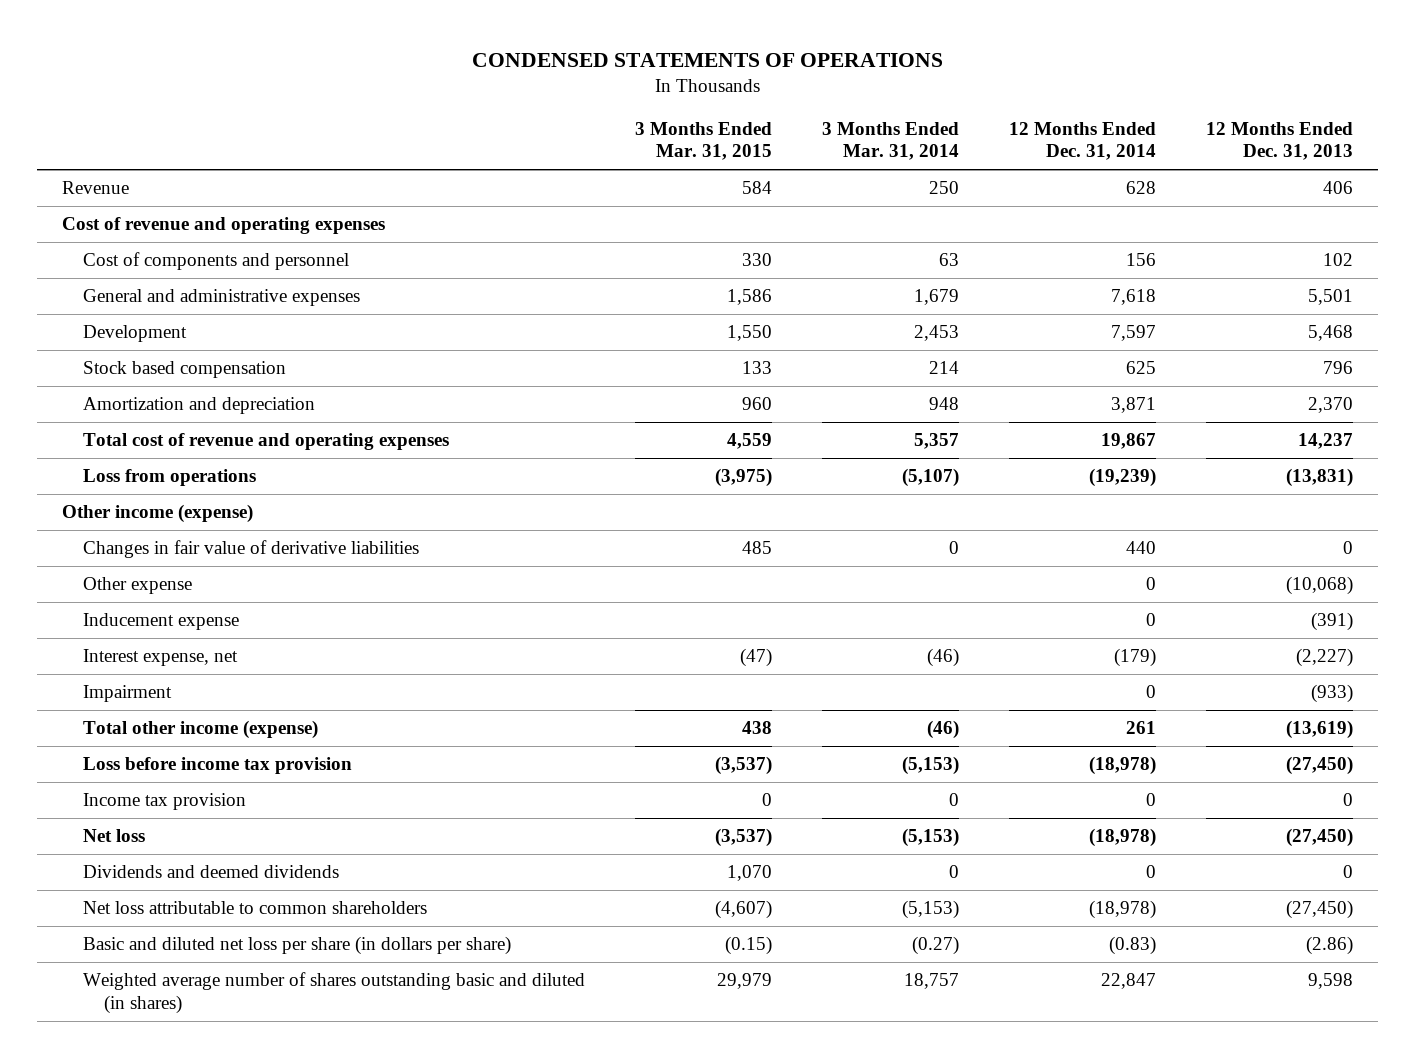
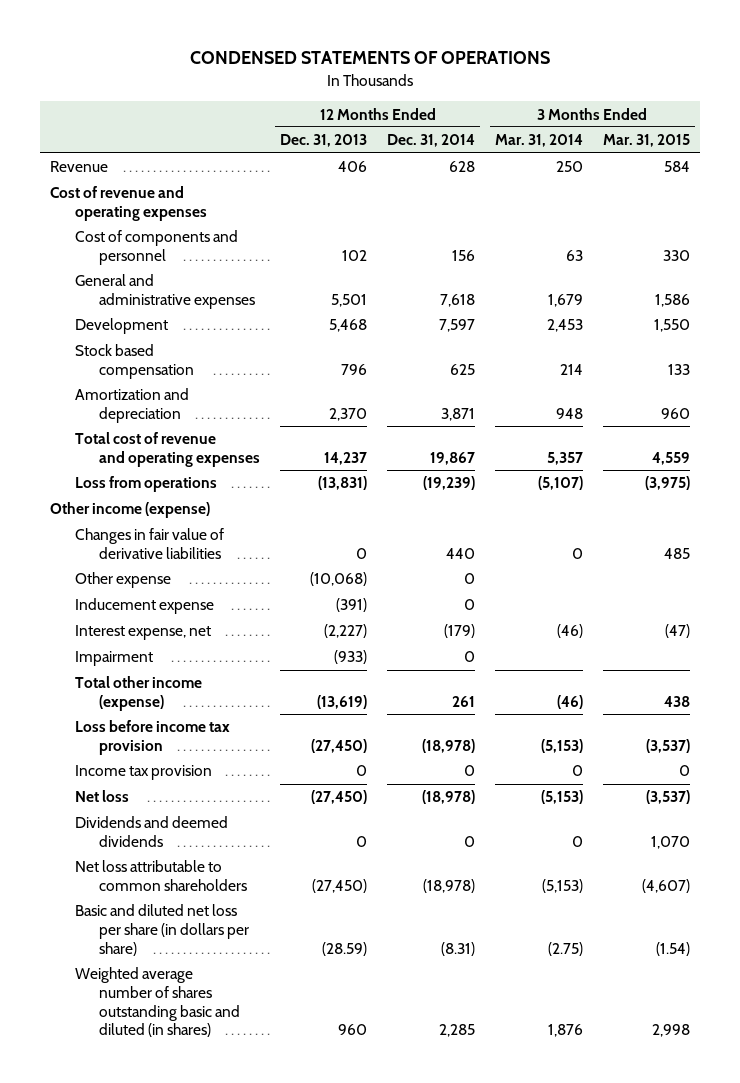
- | 3 Months Ended Mar. 31, 2015 | 3 Months Ended Mar. 31, 2014 | 12 Months Ended Dec. 31, 2014 | 12 Months Ended Dec. 31, 2013
+ | 12 Months Ended Dec. 31, 2013 | 12 Months Ended Dec. 31, 2014 | 3 Months Ended Mar. 31, 2014 | 3 Months Ended Mar. 31, 2015
- Basic and diluted net loss per share (in dollars per share) | (0.15) | (0.27) | (0.83) | (2.86)
- Weighted average number of shares outstanding basic and diluted (in shares) | 29,979 | 18,757 | 22,847 | 9,598
+ Basic and diluted net loss per share (in dollars per share) | (28.59) | (8.31) | (2.75) | (1.54)
+ Weighted average number of shares outstanding basic and diluted (in shares) | 960 | 2,285 | 1,876 | 2,998

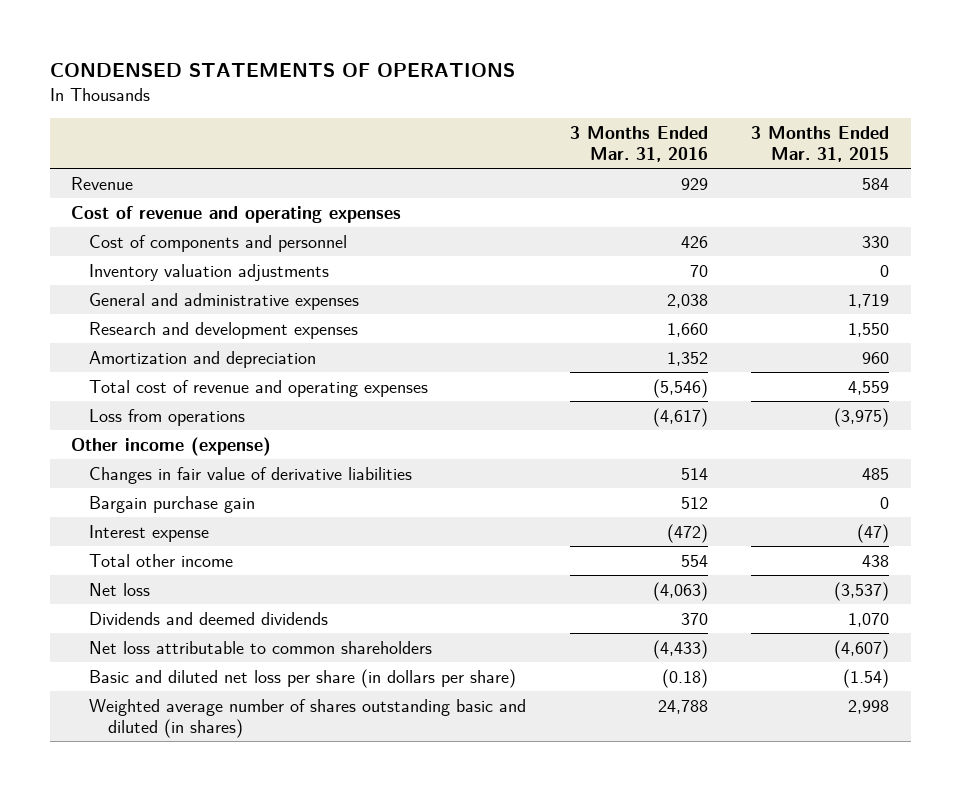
- | 12 Months Ended Dec. 31, 2013 | 12 Months Ended Dec. 31, 2014 | 3 Months Ended Mar. 31, 2014 | 3 Months Ended Mar. 31, 2015
+ | 3 Months Ended Mar. 31, 2016 | 3 Months Ended Mar. 31, 2015
- General and administrative expenses | 5,501 | 7,618 | 1,679 | 1,586
- Development | 5,468 | 7,597 | 2,453 | 1,550
- Stock based compensation | 796 | 625 | 214 | 133
+ Inventory valuation adjustments | 70 | 0
+ General and administrative expenses | 2,038 | 1,719
+ Research and development expenses | 1,660 | 1,550
- Other expense | (10,068) | 0 | |
- Inducement expense | (391) | 0 | |
- Interest expense, net | (2,227) | (179) | (46) | (47)
- Impairment | (933) | 0 | |
- Total other income (expense) | (13,619) | 261 | (46) | 438
- Loss before income tax provision | (27,450) | (18,978) | (5,153) | (3,537)
- Income tax provision | 0 | 0 | 0 | 0
+ Bargain purchase gain | 512 | 0
+ Interest expense | (472) | (47)
+ Total other income | 554 | 438

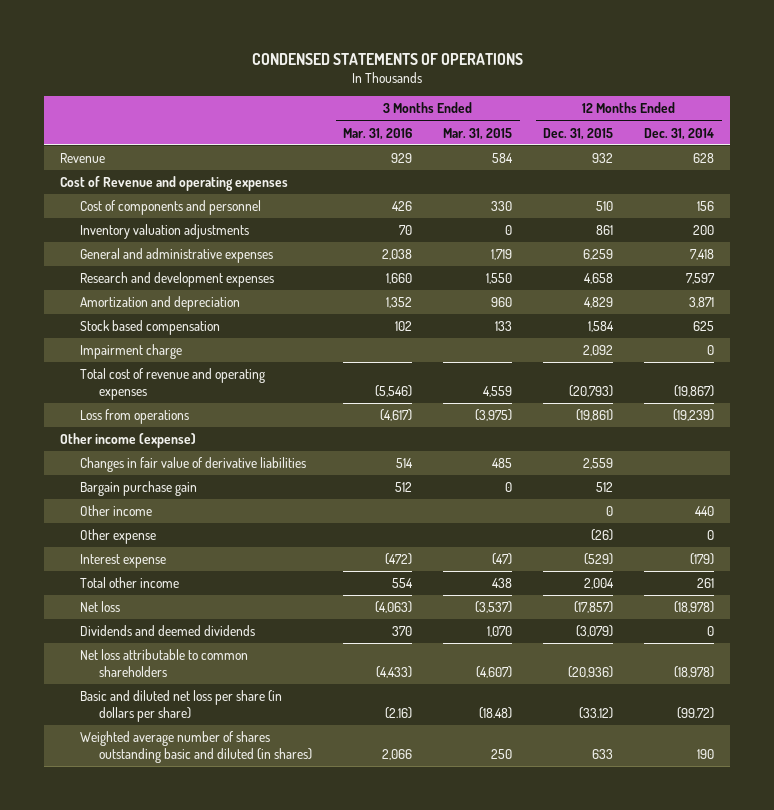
- | 3 Months Ended Mar. 31, 2016 | 3 Months Ended Mar. 31, 2015
+ | 3 Months Ended Mar. 31, 2016 | 3 Months Ended Mar. 31, 2015 | 12 Months Ended Dec. 31, 2015 | 12 Months Ended Dec. 31, 2014
- Cost of revenue and operating expenses
+ Cost of Revenue and operating expenses
+ Stock based compensation | 102 | 133 | 1,584 | 625
+ Impairment charge | | | 2,092 | 0
+ Other income | | | 0 | 440
+ Other expense | | | (26) | 0
- Basic and diluted net loss per share (in dollars per share) | (0.18) | (1.54)
- Weighted average number of shares outstanding basic and diluted (in shares) | 24,788 | 2,998
+ Basic and diluted net loss per share (in dollars per share) | (2.16) | (18.48) | (33.12) | (99.72)
+ Weighted average number of shares outstanding basic and diluted (in shares) | 2,066 | 250 | 633 | 190

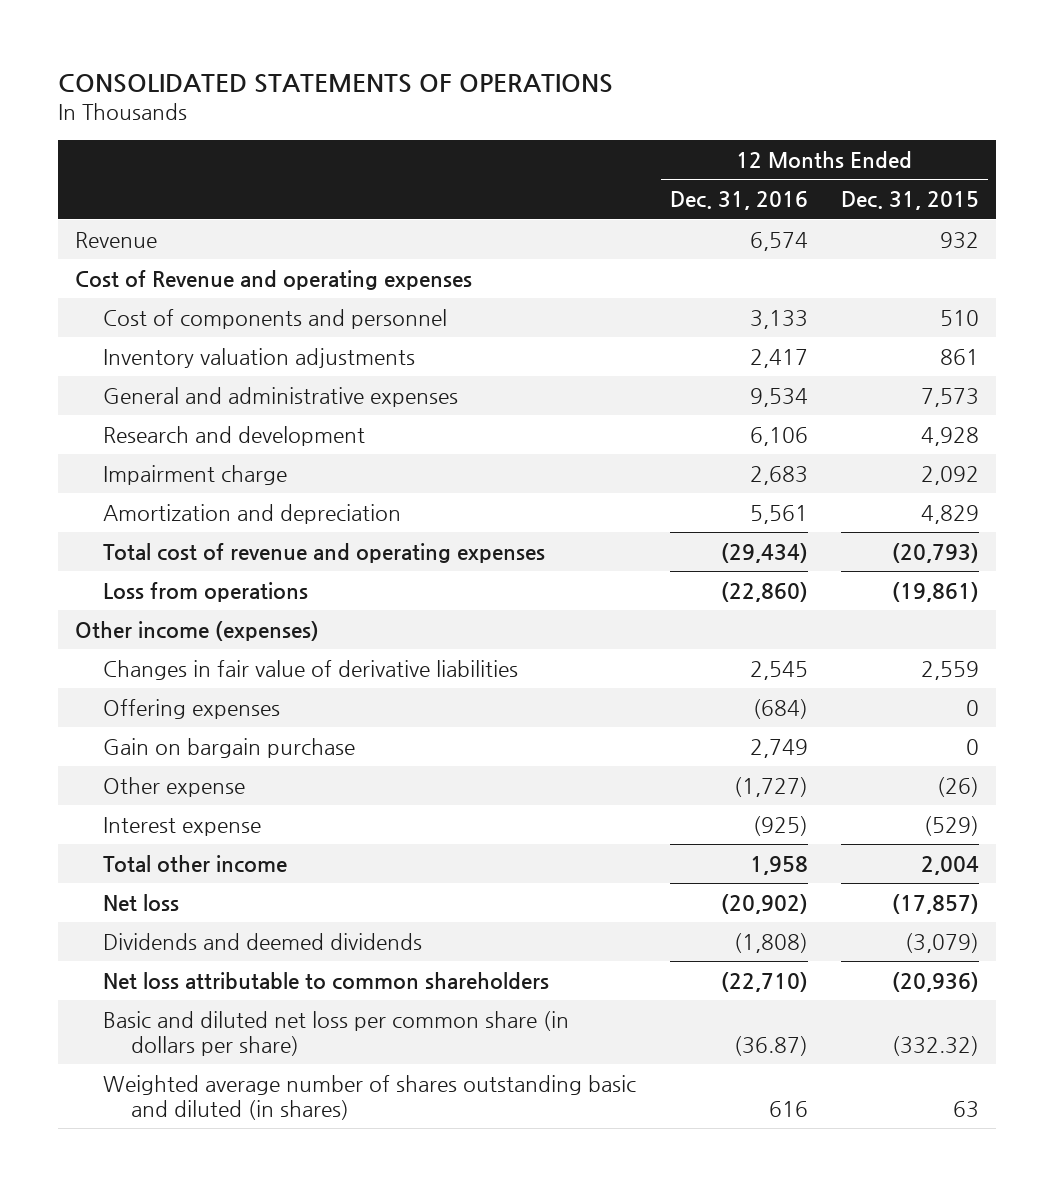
- CONDENSED STATEMENTS OF OPERATIONS
+ CONSOLIDATED STATEMENTS OF OPERATIONS
- | 3 Months Ended Mar. 31, 2016 | 3 Months Ended Mar. 31, 2015 | 12 Months Ended Dec. 31, 2015 | 12 Months Ended Dec. 31, 2014
+ | 12 Months Ended Dec. 31, 2016 | 12 Months Ended Dec. 31, 2015
- General and administrative expenses | 2,038 | 1,719 | 6,259 | 7,418
- Research and development expenses | 1,660 | 1,550 | 4,658 | 7,597
- Stock based compensation | 102 | 133 | 1,584 | 625
+ General and administrative expenses | 9,534 | 7,573
+ Research and development | 6,106 | 4,928
moved down: Amortization and depreciation | 5,561 | 4,829
- Other income (expense)
+ Other income (expenses)
- Bargain purchase gain | 512 | 0 | 512 |
- Other income | | | 0 | 440
+ Offering expenses | (684) | 0
+ Gain on bargain purchase | 2,749 | 0
- Basic and diluted net loss per share (in dollars per share) | (2.16) | (18.48) | (33.12) | (99.72)
- Weighted average number of shares outstanding basic and diluted (in shares) | 2,066 | 250 | 633 | 190
+ Basic and diluted net loss per common share (in dollars per share) | (36.87) | (332.32)
+ Weighted average number of shares outstanding basic and diluted (in shares) | 616 | 63

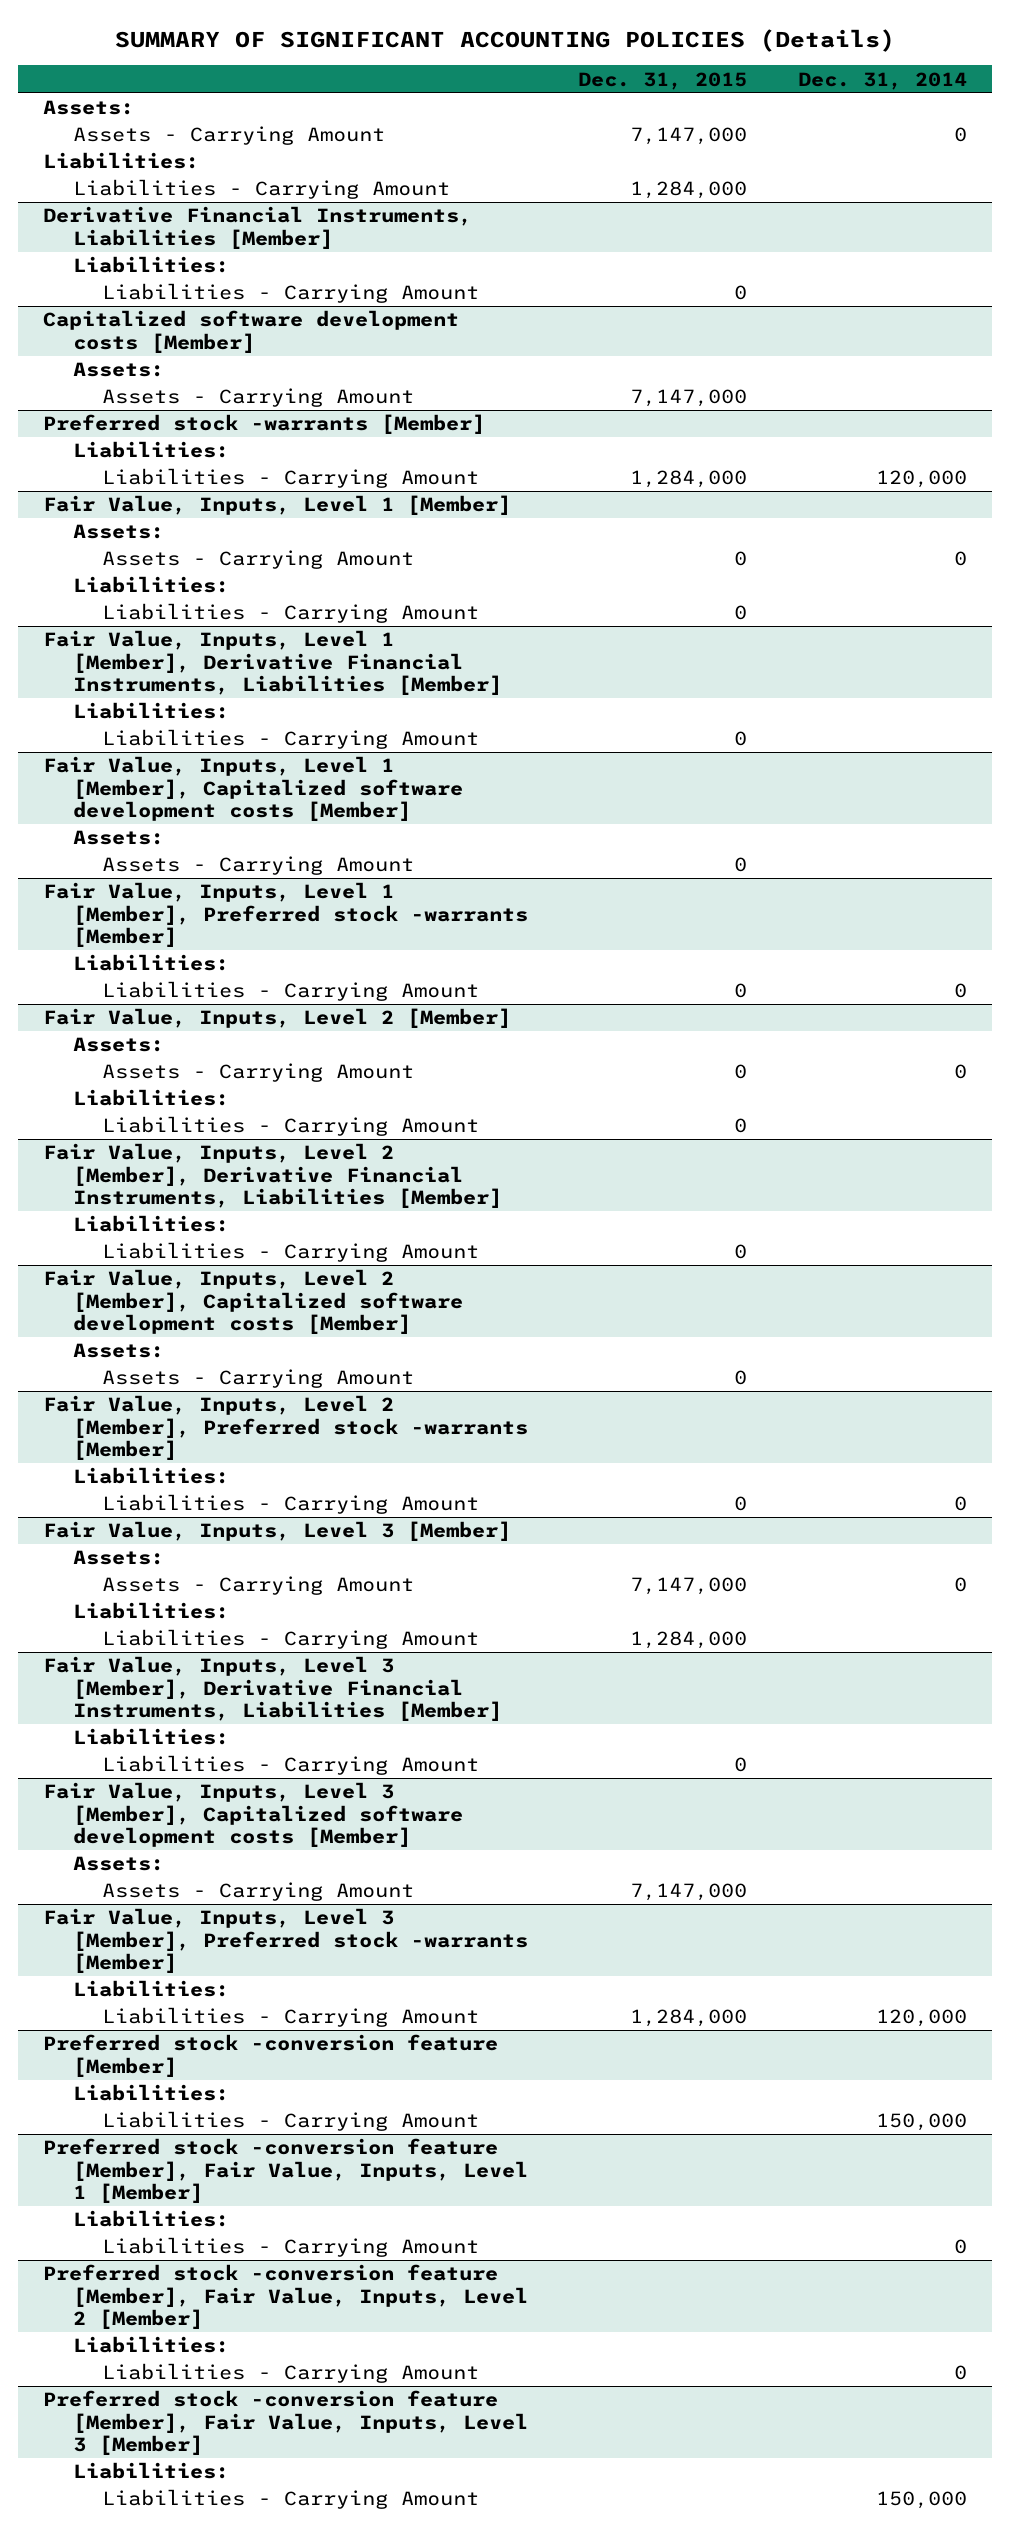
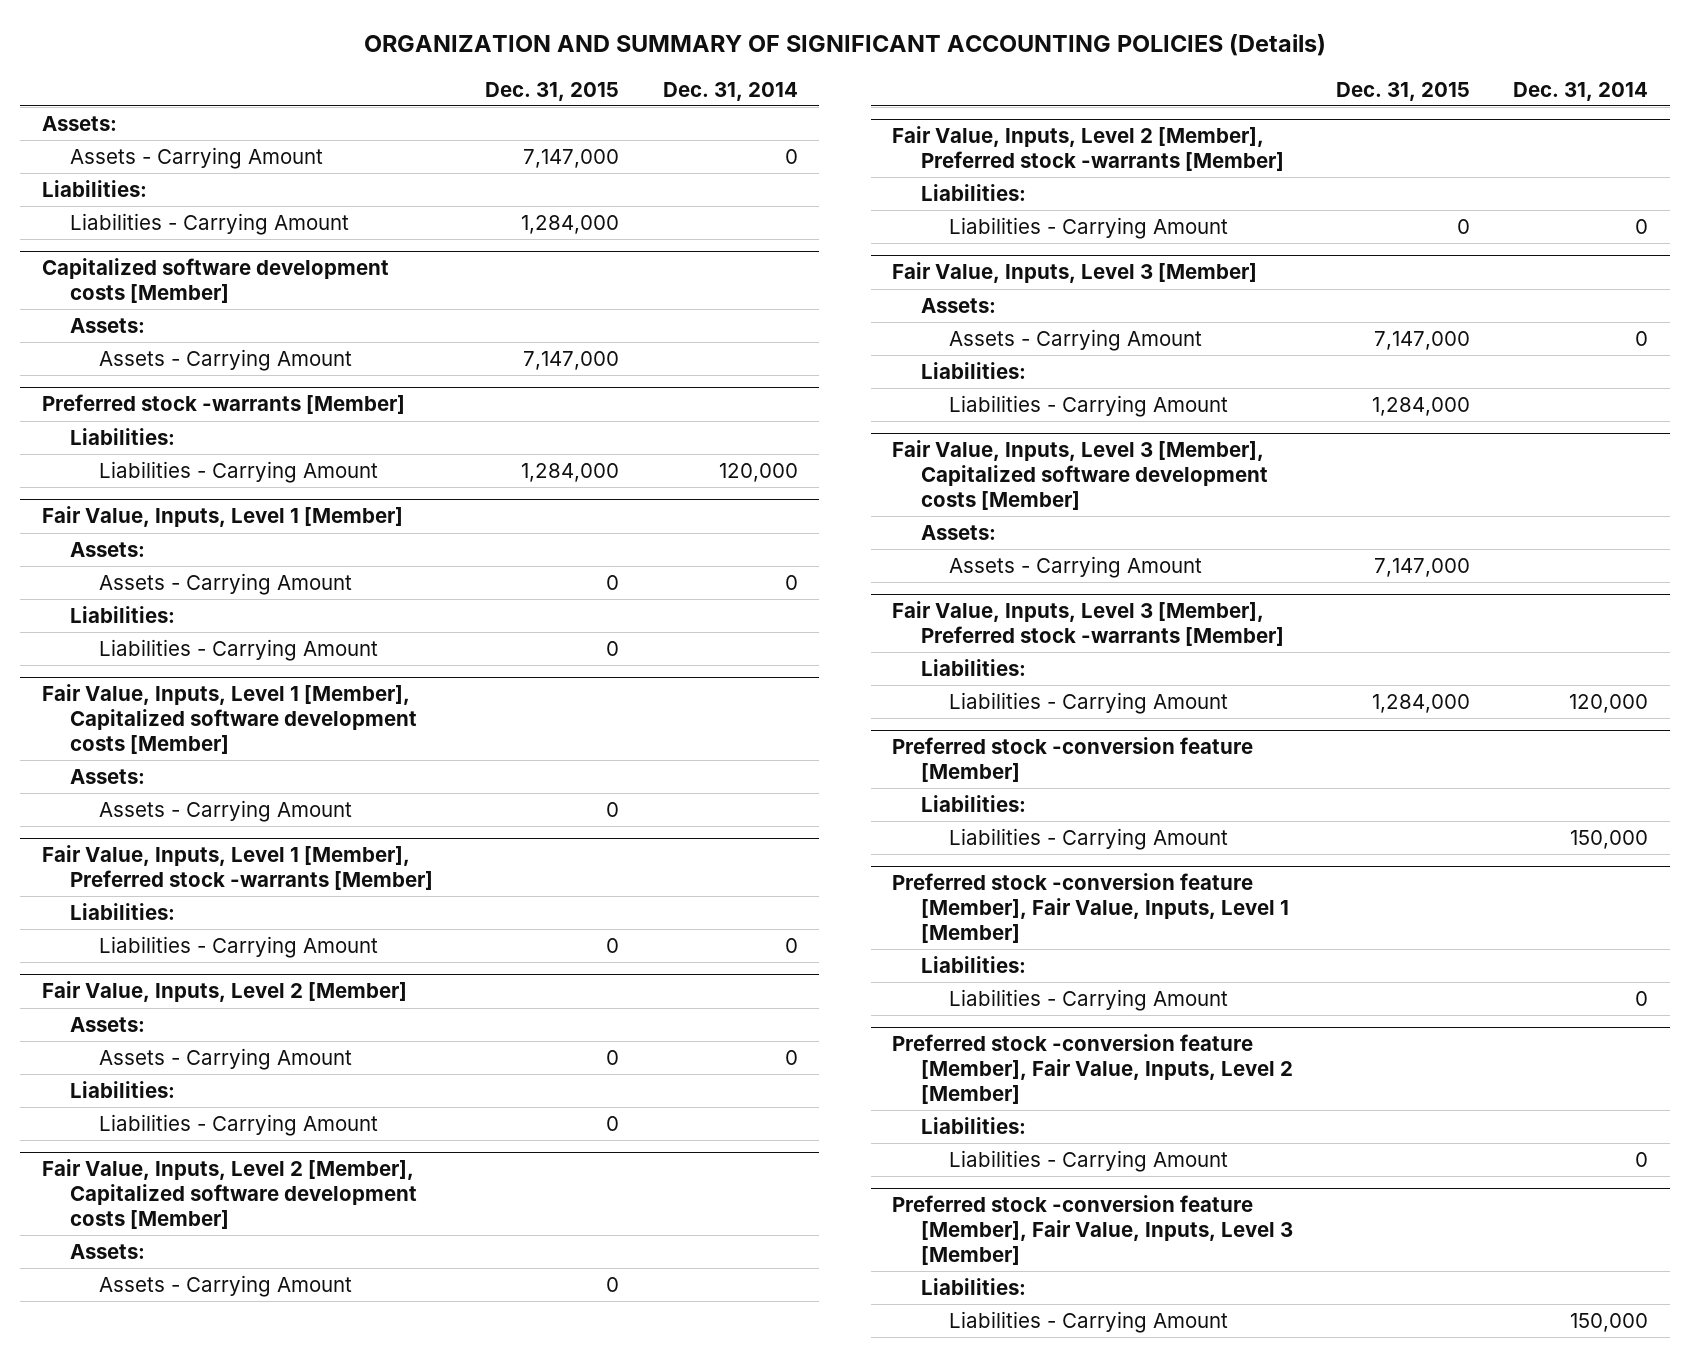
- SUMMARY OF SIGNIFICANT ACCOUNTING POLICIES (Details)
+ ORGANIZATION AND SUMMARY OF SIGNIFICANT ACCOUNTING POLICIES (Details)
- Derivative Financial Instruments, Liabilities [Member]
- Liabilities:
- Liabilities - Carrying Amount | 0 |
- Fair Value, Inputs, Level 1 [Member], Derivative Financial Instruments, Liabilities [Member]
- Liabilities:
- Liabilities - Carrying Amount | 0 |
- Fair Value, Inputs, Level 2 [Member], Derivative Financial Instruments, Liabilities [Member]
- Liabilities:
- Liabilities - Carrying Amount | 0 |
- Fair Value, Inputs, Level 3 [Member], Derivative Financial Instruments, Liabilities [Member]
- Liabilities:
- Liabilities - Carrying Amount | 0 |

